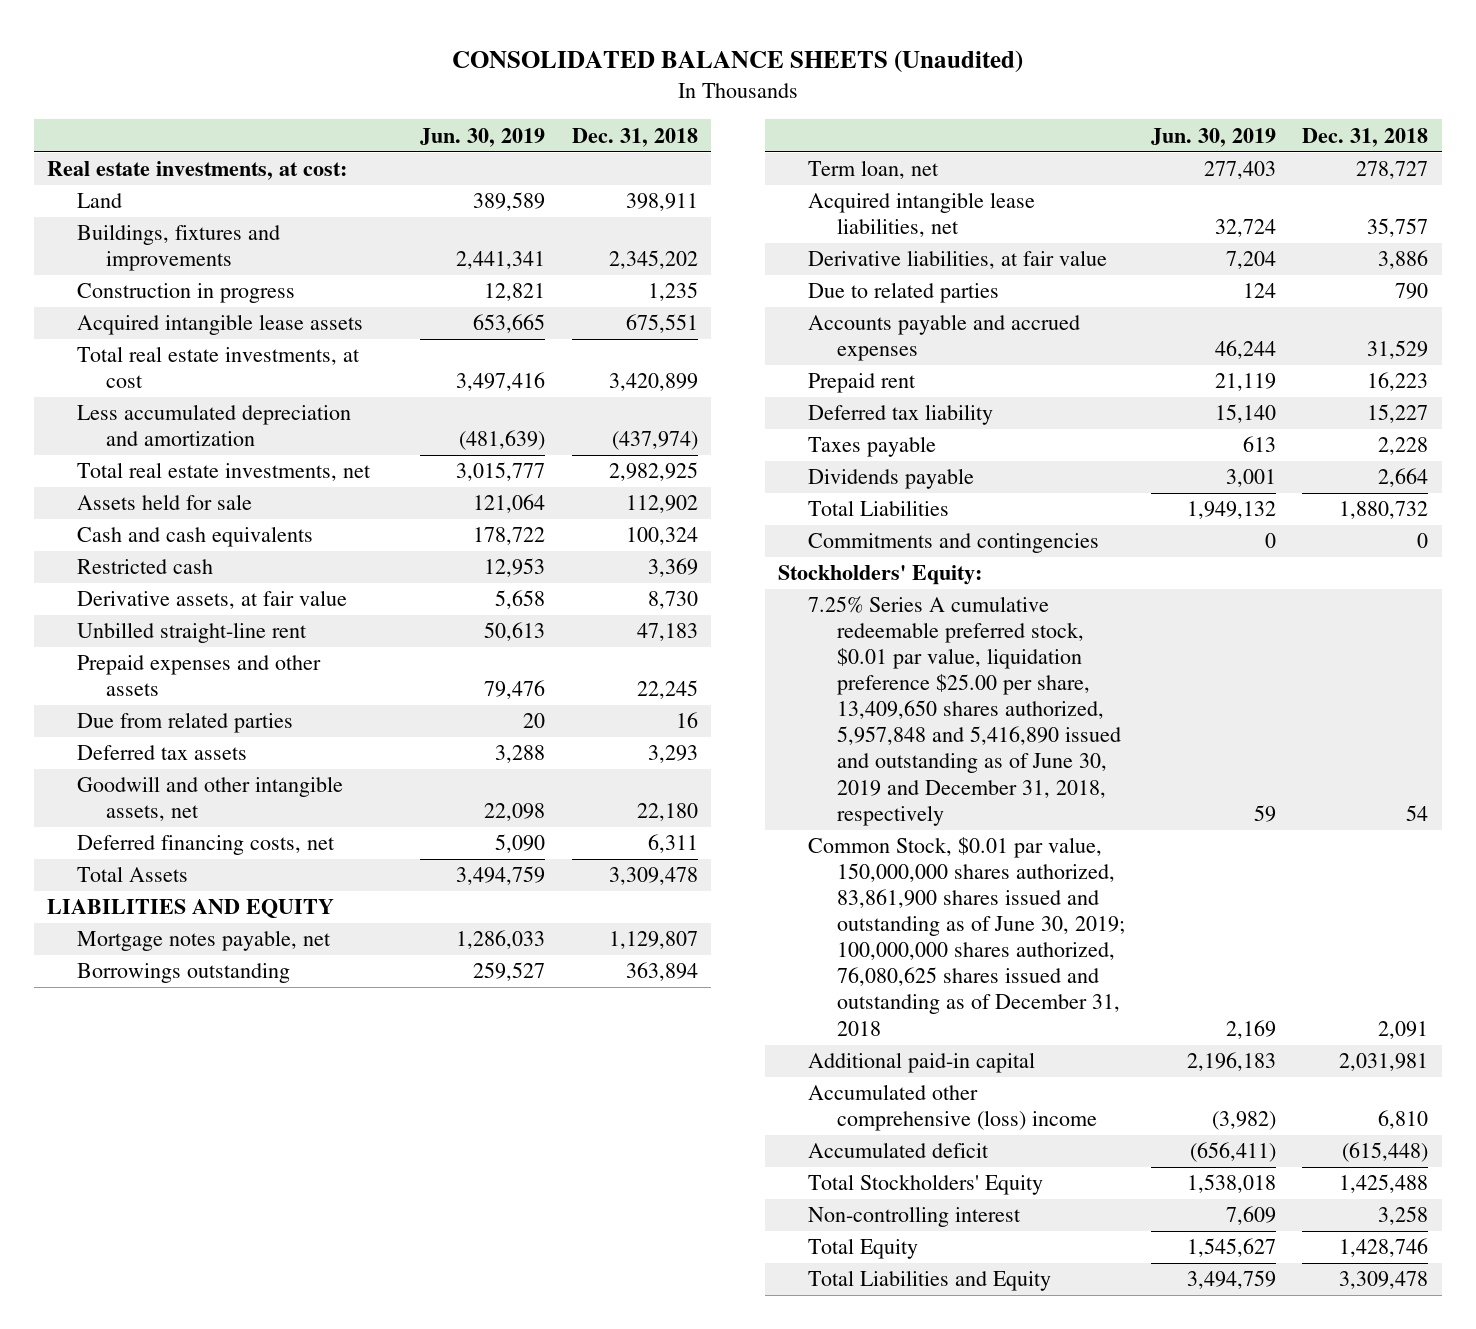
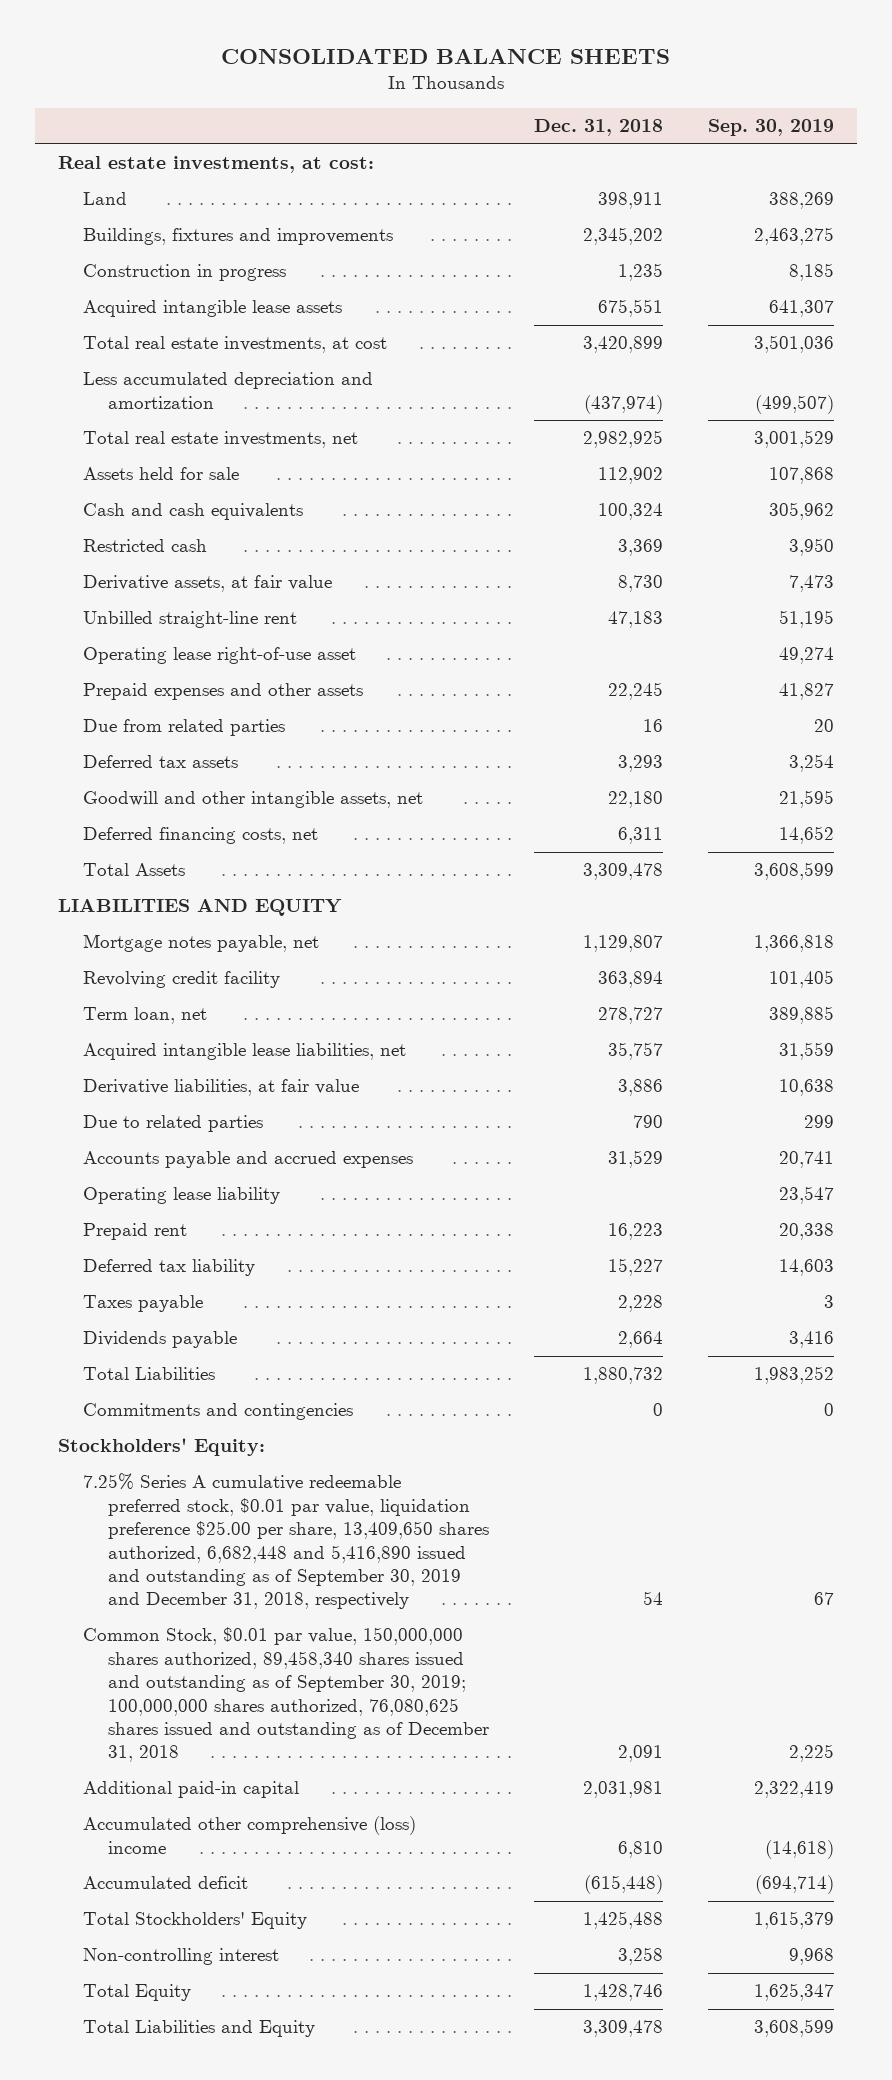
- CONSOLIDATED BALANCE SHEETS (Unaudited)
+ CONSOLIDATED BALANCE SHEETS
- | Jun. 30, 2019 | Dec. 31, 2018
+ | Dec. 31, 2018 | Sep. 30, 2019
+ Operating lease right-of-use asset | | 49,274
- Borrowings outstanding | 259,527 | 363,894
+ Revolving credit facility | 363,894 | 101,405
+ Operating lease liability | | 23,547
- 7.25% Series A cumulative redeemable preferred stock, $0.01 par value, liquidation preference $25.00 per share, 13,409,650 shares authorized, 5,957,848 and 5,416,890 issued and outstanding as of June 30, 2019 and December 31, 2018, respectively | 59 | 54
- Common Stock, $0.01 par value, 150,000,000 shares authorized, 83,861,900 shares issued and outstanding as of June 30, 2019; 100,000,000 shares authorized, 76,080,625 shares issued and outstanding as of December 31, 2018 | 2,169 | 2,091
+ 7.25% Series A cumulative redeemable preferred stock, $0.01 par value, liquidation preference $25.00 per share, 13,409,650 shares authorized, 6,682,448 and 5,416,890 issued and outstanding as of September 30, 2019 and December 31, 2018, respectively | 54 | 67
+ Common Stock, $0.01 par value, 150,000,000 shares authorized, 89,458,340 shares issued and outstanding as of September 30, 2019; 100,000,000 shares authorized, 76,080,625 shares issued and outstanding as of December 31, 2018 | 2,091 | 2,225

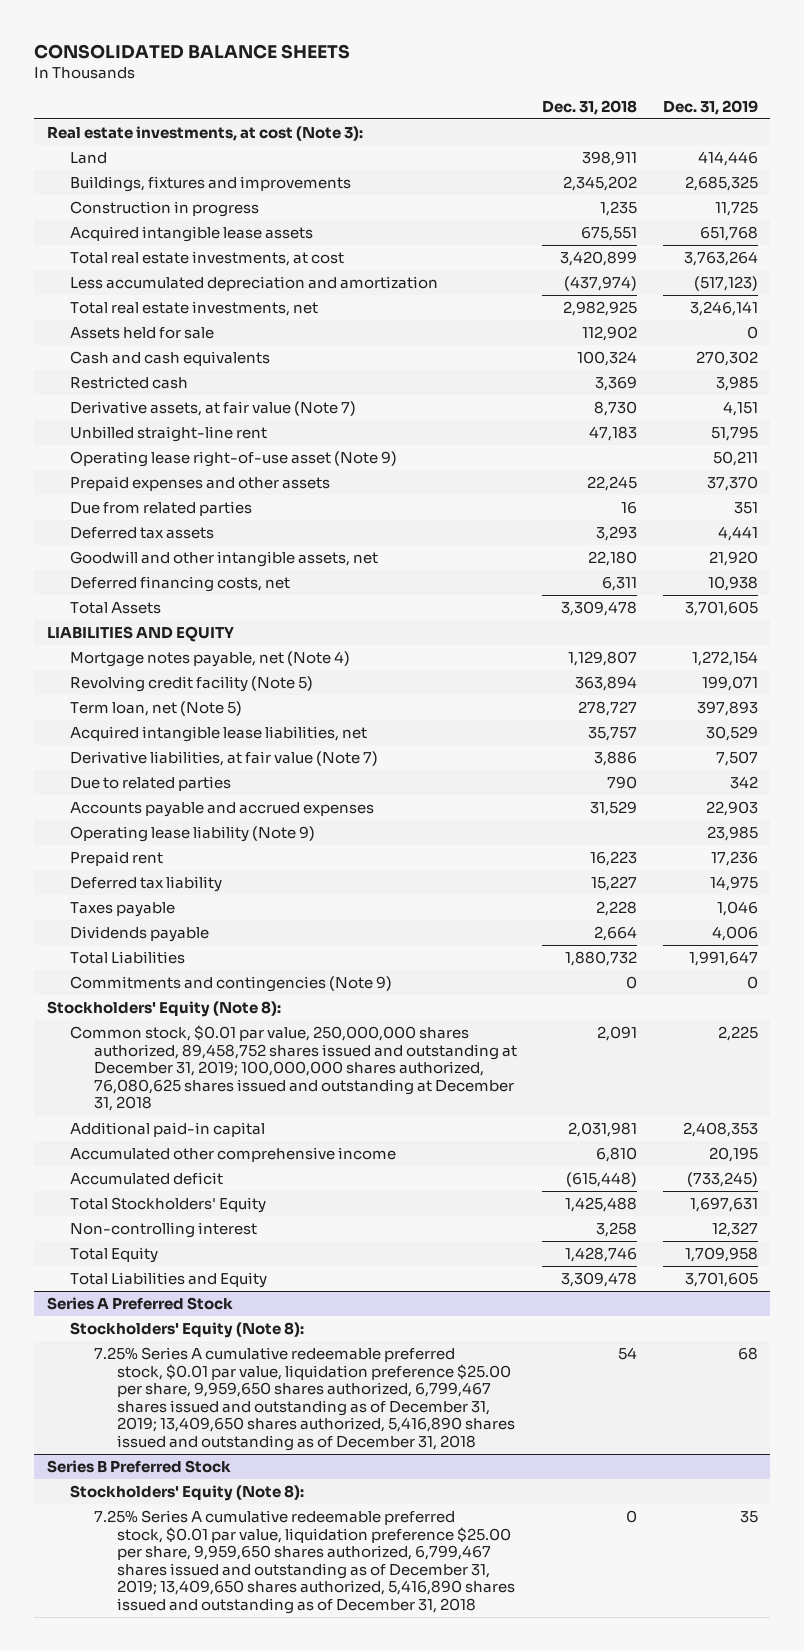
- | Dec. 31, 2018 | Sep. 30, 2019
+ | Dec. 31, 2018 | Dec. 31, 2019
- Real estate investments, at cost:
+ Real estate investments, at cost (Note 3):
- Derivative assets, at fair value | 8,730 | 7,473
+ Derivative assets, at fair value (Note 7) | 8,730 | 4,151
- Operating lease right-of-use asset | | 49,274
+ Operating lease right-of-use asset (Note 9) | | 50,211
- Mortgage notes payable, net | 1,129,807 | 1,366,818
- Revolving credit facility | 363,894 | 101,405
- Term loan, net | 278,727 | 389,885
+ Mortgage notes payable, net (Note 4) | 1,129,807 | 1,272,154
+ Revolving credit facility (Note 5) | 363,894 | 199,071
+ Term loan, net (Note 5) | 278,727 | 397,893
- Derivative liabilities, at fair value | 3,886 | 10,638
+ Derivative liabilities, at fair value (Note 7) | 3,886 | 7,507
- Operating lease liability | | 23,547
+ Operating lease liability (Note 9) | | 23,985
- Commitments and contingencies | 0 | 0
- Stockholders' Equity:
- 7.25% Series A cumulative redeemable preferred stock, $0.01 par value, liquidation preference $25.00 per share, 13,409,650 shares authorized, 6,682,448 and 5,416,890 issued and outstanding as of September 30, 2019 and December 31, 2018, respectively | 54 | 67
- Common Stock, $0.01 par value, 150,000,000 shares authorized, 89,458,340 shares issued and outstanding as of September 30, 2019; 100,000,000 shares authorized, 76,080,625 shares issued and outstanding as of December 31, 2018 | 2,091 | 2,225
+ Commitments and contingencies (Note 9) | 0 | 0
+ Stockholders' Equity (Note 8):
+ Common stock, $0.01 par value, 250,000,000 shares authorized, 89,458,752 shares issued and outstanding at December 31, 2019; 100,000,000 shares authorized, 76,080,625 shares issued and outstanding at December 31, 2018 | 2,091 | 2,225
- Accumulated other comprehensive (loss) income | 6,810 | (14,618)
+ Accumulated other comprehensive income | 6,810 | 20,195
+ Series A Preferred Stock
+ Stockholders' Equity (Note 8):
+ 7.25% Series A cumulative redeemable preferred stock, $0.01 par value, liquidation preference $25.00 per share, 9,959,650 shares authorized, 6,799,467 shares issued and outstanding as of December 31, 2019; 13,409,650 shares authorized, 5,416,890 shares issued and outstanding as of December 31, 2018 | 54 | 68
+ Series B Preferred Stock
+ Stockholders' Equity (Note 8):
+ 7.25% Series A cumulative redeemable preferred stock, $0.01 par value, liquidation preference $25.00 per share, 9,959,650 shares authorized, 6,799,467 shares issued and outstanding as of December 31, 2019; 13,409,650 shares authorized, 5,416,890 shares issued and outstanding as of December 31, 2018 | 0 | 35

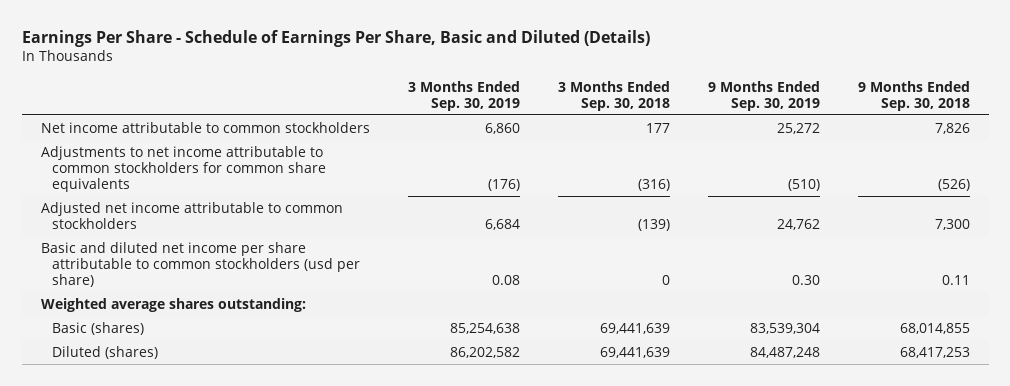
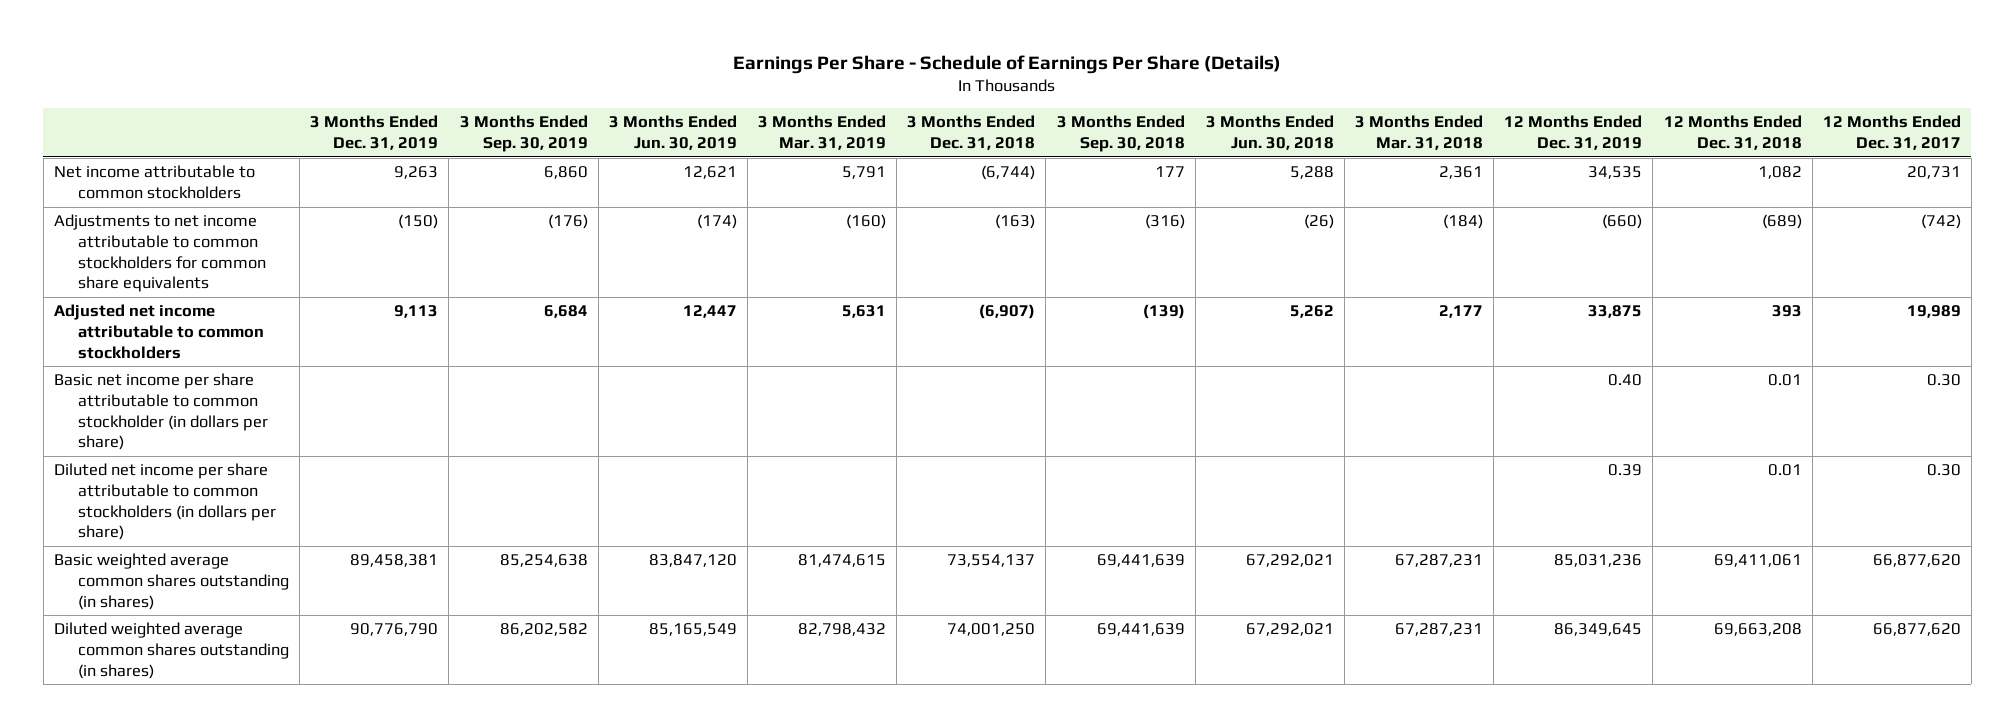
- Earnings Per Share - Schedule of Earnings Per Share, Basic and Diluted (Details)
+ Earnings Per Share - Schedule of Earnings Per Share (Details)
- | 3 Months Ended Sep. 30, 2019 | 3 Months Ended Sep. 30, 2018 | 9 Months Ended Sep. 30, 2019 | 9 Months Ended Sep. 30, 2018
+ | 3 Months Ended Dec. 31, 2019 | 3 Months Ended Sep. 30, 2019 | 3 Months Ended Jun. 30, 2019 | 3 Months Ended Mar. 31, 2019 | 3 Months Ended Dec. 31, 2018 | 3 Months Ended Sep. 30, 2018 | 3 Months Ended Jun. 30, 2018 | 3 Months Ended Mar. 31, 2018 | 12 Months Ended Dec. 31, 2019 | 12 Months Ended Dec. 31, 2018 | 12 Months Ended Dec. 31, 2017
- Basic and diluted net income per share attributable to common stockholders (usd per share) | 0.08 | 0 | 0.30 | 0.11
- Weighted average shares outstanding:
- Basic (shares) | 85,254,638 | 69,441,639 | 83,539,304 | 68,014,855
- Diluted (shares) | 86,202,582 | 69,441,639 | 84,487,248 | 68,417,253
+ Basic net income per share attributable to common stockholder (in dollars per share) | | | | | | | | | 0.40 | 0.01 | 0.30
+ Diluted net income per share attributable to common stockholders (in dollars per share) | | | | | | | | | 0.39 | 0.01 | 0.30
+ Basic weighted average common shares outstanding (in shares) | 89,458,381 | 85,254,638 | 83,847,120 | 81,474,615 | 73,554,137 | 69,441,639 | 67,292,021 | 67,287,231 | 85,031,236 | 69,411,061 | 66,877,620
+ Diluted weighted average common shares outstanding (in shares) | 90,776,790 | 86,202,582 | 85,165,549 | 82,798,432 | 74,001,250 | 69,441,639 | 67,292,021 | 67,287,231 | 86,349,645 | 69,663,208 | 66,877,620

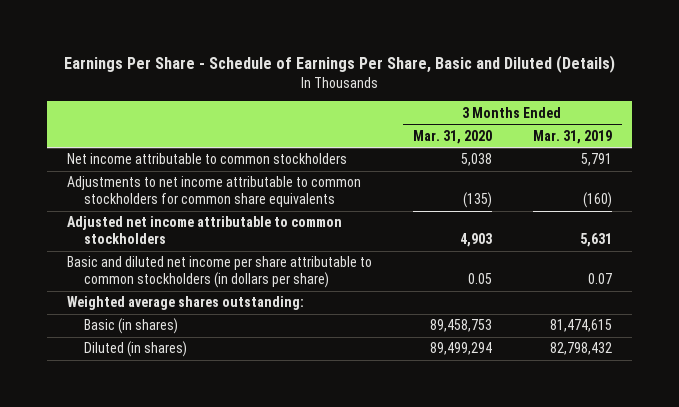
- Earnings Per Share - Schedule of Earnings Per Share (Details)
+ Earnings Per Share - Schedule of Earnings Per Share, Basic and Diluted (Details)
- | 3 Months Ended Dec. 31, 2019 | 3 Months Ended Sep. 30, 2019 | 3 Months Ended Jun. 30, 2019 | 3 Months Ended Mar. 31, 2019 | 3 Months Ended Dec. 31, 2018 | 3 Months Ended Sep. 30, 2018 | 3 Months Ended Jun. 30, 2018 | 3 Months Ended Mar. 31, 2018 | 12 Months Ended Dec. 31, 2019 | 12 Months Ended Dec. 31, 2018 | 12 Months Ended Dec. 31, 2017
+ | 3 Months Ended Mar. 31, 2020 | 3 Months Ended Mar. 31, 2019
- Basic net income per share attributable to common stockholder (in dollars per share) | | | | | | | | | 0.40 | 0.01 | 0.30
- Diluted net income per share attributable to common stockholders (in dollars per share) | | | | | | | | | 0.39 | 0.01 | 0.30
- Basic weighted average common shares outstanding (in shares) | 89,458,381 | 85,254,638 | 83,847,120 | 81,474,615 | 73,554,137 | 69,441,639 | 67,292,021 | 67,287,231 | 85,031,236 | 69,411,061 | 66,877,620
- Diluted weighted average common shares outstanding (in shares) | 90,776,790 | 86,202,582 | 85,165,549 | 82,798,432 | 74,001,250 | 69,441,639 | 67,292,021 | 67,287,231 | 86,349,645 | 69,663,208 | 66,877,620
+ Basic and diluted net income per share attributable to common stockholders (in dollars per share) | 0.05 | 0.07
+ Weighted average shares outstanding:
+ Basic (in shares) | 89,458,753 | 81,474,615
+ Diluted (in shares) | 89,499,294 | 82,798,432

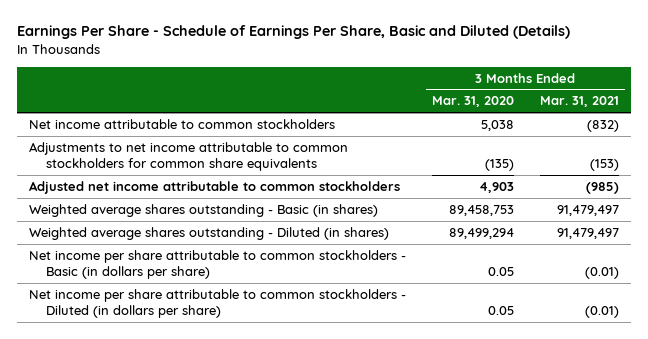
- | 3 Months Ended Mar. 31, 2020 | 3 Months Ended Mar. 31, 2019
+ | 3 Months Ended Mar. 31, 2020 | 3 Months Ended Mar. 31, 2021
- Basic and diluted net income per share attributable to common stockholders (in dollars per share) | 0.05 | 0.07
- Weighted average shares outstanding:
- Basic (in shares) | 89,458,753 | 81,474,615
- Diluted (in shares) | 89,499,294 | 82,798,432
+ Weighted average shares outstanding - Basic (in shares) | 89,458,753 | 91,479,497
+ Weighted average shares outstanding - Diluted (in shares) | 89,499,294 | 91,479,497
+ Net income per share attributable to common stockholders - Basic (in dollars per share) | 0.05 | (0.01)
+ Net income per share attributable to common stockholders - Diluted (in dollars per share) | 0.05 | (0.01)

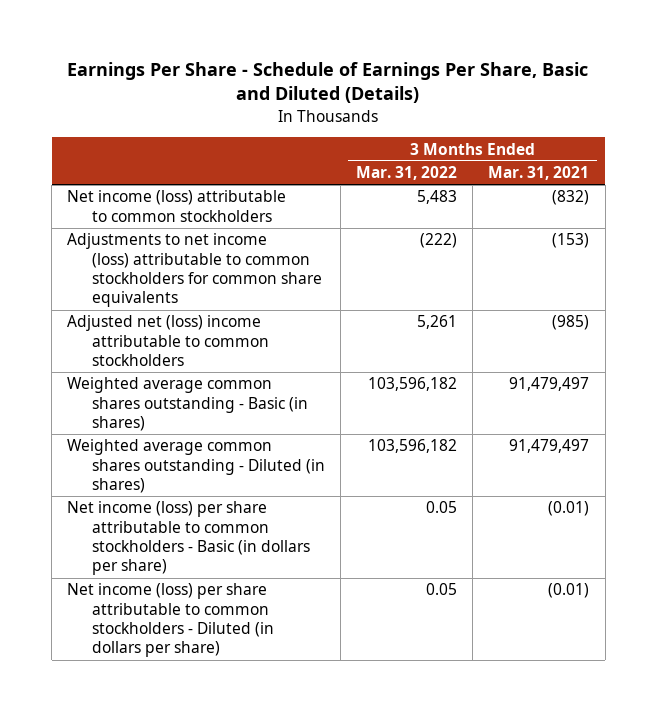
- | 3 Months Ended Mar. 31, 2020 | 3 Months Ended Mar. 31, 2021
+ | 3 Months Ended Mar. 31, 2022 | 3 Months Ended Mar. 31, 2021
- Net income attributable to common stockholders | 5,038 | (832)
- Adjustments to net income attributable to common stockholders for common share equivalents | (135) | (153)
- Adjusted net income attributable to common stockholders | 4,903 | (985)
- Weighted average shares outstanding - Basic (in shares) | 89,458,753 | 91,479,497
- Weighted average shares outstanding - Diluted (in shares) | 89,499,294 | 91,479,497
- Net income per share attributable to common stockholders - Basic (in dollars per share) | 0.05 | (0.01)
- Net income per share attributable to common stockholders - Diluted (in dollars per share) | 0.05 | (0.01)
+ Net income (loss) attributable to common stockholders | 5,483 | (832)
+ Adjustments to net income (loss) attributable to common stockholders for common share equivalents | (222) | (153)
+ Adjusted net (loss) income attributable to common stockholders | 5,261 | (985)
+ Weighted average common shares outstanding - Basic (in shares) | 103,596,182 | 91,479,497
+ Weighted average common shares outstanding - Diluted (in shares) | 103,596,182 | 91,479,497
+ Net income (loss) per share attributable to common stockholders - Basic (in dollars per share) | 0.05 | (0.01)
+ Net income (loss) per share attributable to common stockholders - Diluted (in dollars per share) | 0.05 | (0.01)

